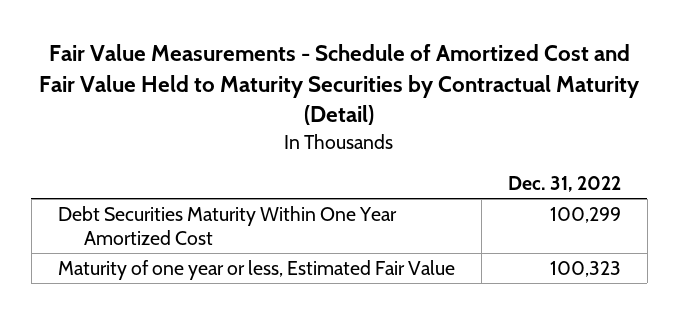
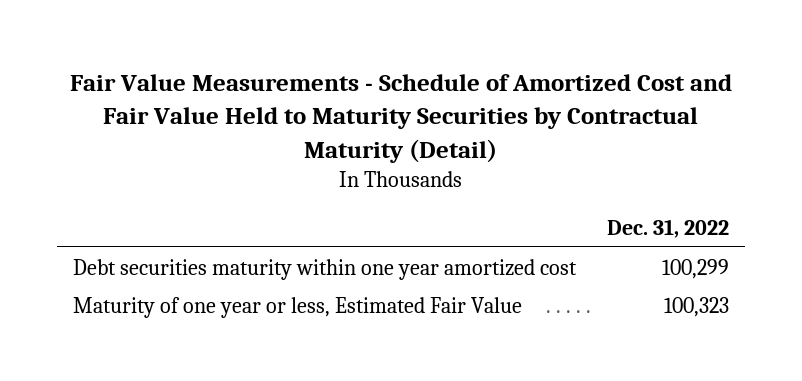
- Debt Securities Maturity Within One Year Amortized Cost | 100,299
+ Debt securities maturity within one year amortized cost | 100,299

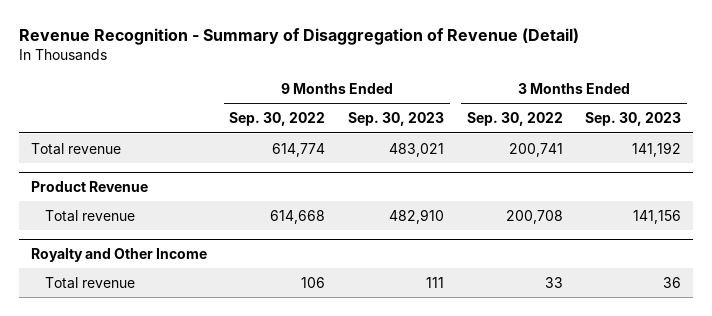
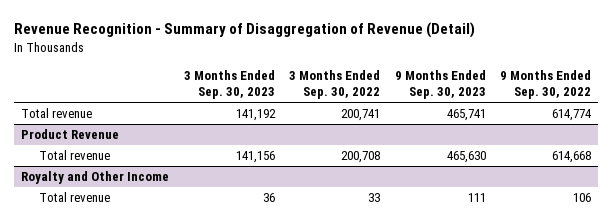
- | 9 Months Ended Sep. 30, 2022 | 9 Months Ended Sep. 30, 2023 | 3 Months Ended Sep. 30, 2022 | 3 Months Ended Sep. 30, 2023
+ | 3 Months Ended Sep. 30, 2023 | 3 Months Ended Sep. 30, 2022 | 9 Months Ended Sep. 30, 2023 | 9 Months Ended Sep. 30, 2022
- Total revenue | 614,774 | 483,021 | 200,741 | 141,192
+ Total revenue | 141,192 | 200,741 | 465,741 | 614,774
@ Product Revenue
- Total revenue | 614,668 | 482,910 | 200,708 | 141,156
+ Total revenue | 141,156 | 200,708 | 465,630 | 614,668

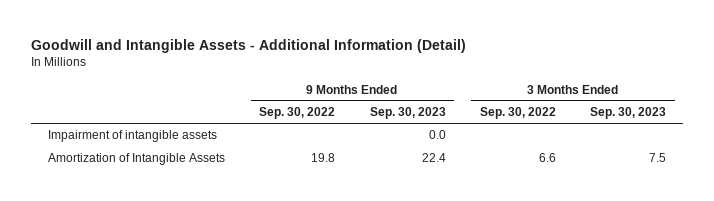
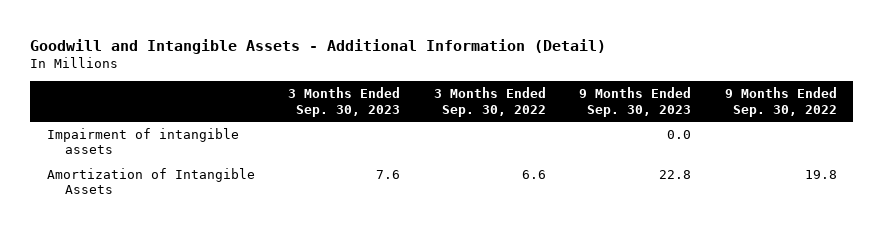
- | 9 Months Ended Sep. 30, 2022 | 9 Months Ended Sep. 30, 2023 | 3 Months Ended Sep. 30, 2022 | 3 Months Ended Sep. 30, 2023
+ | 3 Months Ended Sep. 30, 2023 | 3 Months Ended Sep. 30, 2022 | 9 Months Ended Sep. 30, 2023 | 9 Months Ended Sep. 30, 2022
- Amortization of Intangible Assets | 19.8 | 22.4 | 6.6 | 7.5
+ Amortization of Intangible Assets | 7.6 | 6.6 | 22.8 | 19.8

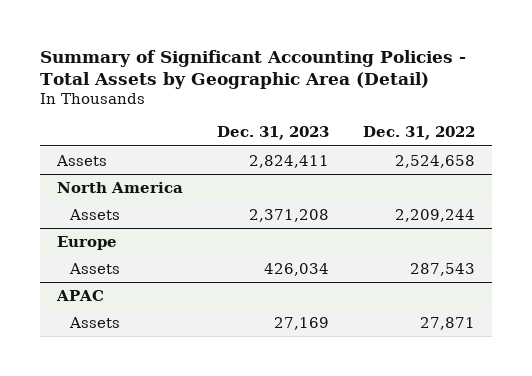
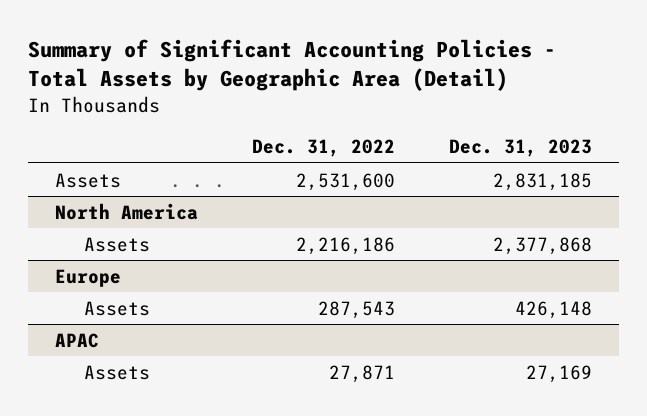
- | Dec. 31, 2023 | Dec. 31, 2022
+ | Dec. 31, 2022 | Dec. 31, 2023
- Assets | 2,824,411 | 2,524,658
+ Assets | 2,531,600 | 2,831,185
@ North America
- Assets | 2,371,208 | 2,209,244
+ Assets | 2,216,186 | 2,377,868
@ Europe
- Assets | 426,034 | 287,543
+ Assets | 287,543 | 426,148

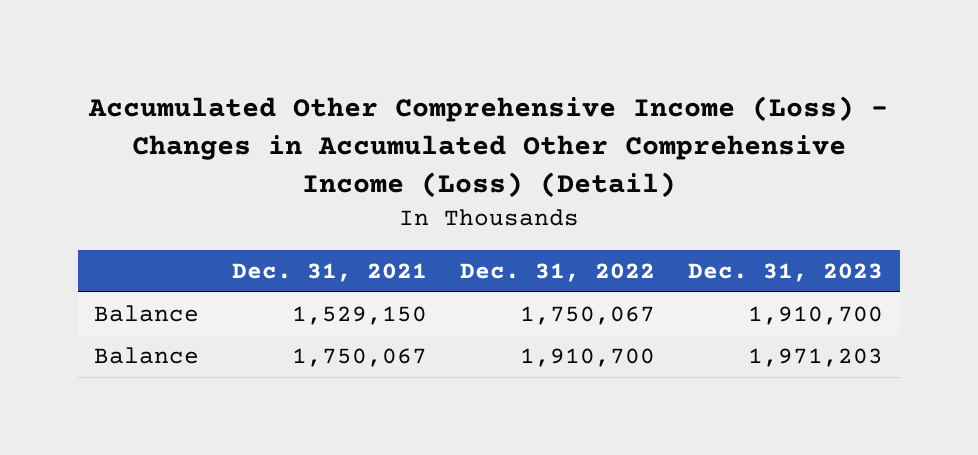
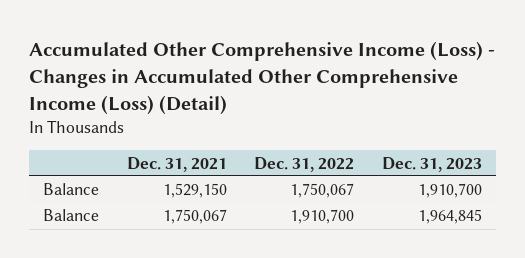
- Balance | 1,750,067 | 1,910,700 | 1,971,203
+ Balance | 1,750,067 | 1,910,700 | 1,964,845

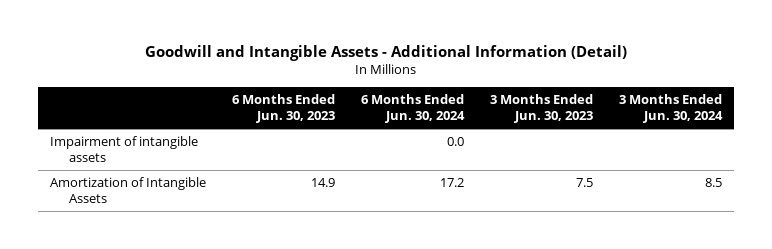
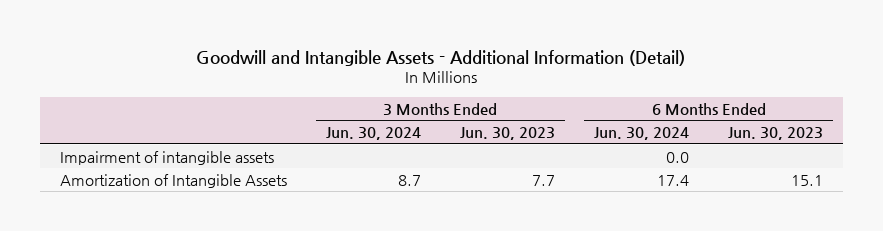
- | 6 Months Ended Jun. 30, 2023 | 6 Months Ended Jun. 30, 2024 | 3 Months Ended Jun. 30, 2023 | 3 Months Ended Jun. 30, 2024
+ | 3 Months Ended Jun. 30, 2024 | 3 Months Ended Jun. 30, 2023 | 6 Months Ended Jun. 30, 2024 | 6 Months Ended Jun. 30, 2023
- Amortization of Intangible Assets | 14.9 | 17.2 | 7.5 | 8.5
+ Amortization of Intangible Assets | 8.7 | 7.7 | 17.4 | 15.1

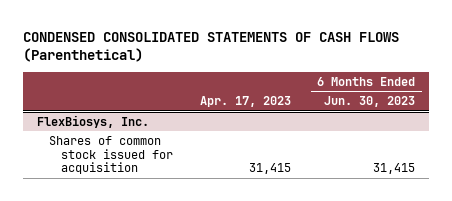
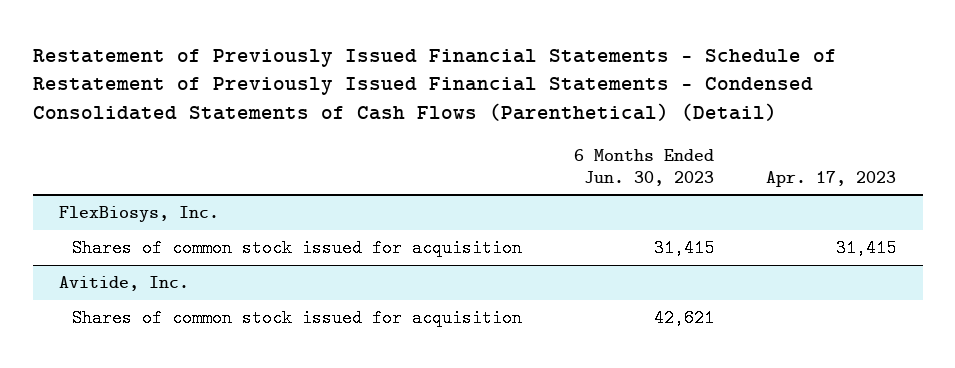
- CONDENSED CONSOLIDATED STATEMENTS OF CASH FLOWS (Parenthetical)
+ Restatement of Previously Issued Financial Statements - Schedule of Restatement of Previously Issued Financial Statements - Condensed Consolidated Statements of Cash Flows (Parenthetical) (Detail)
- | Apr. 17, 2023 | 6 Months Ended Jun. 30, 2023
+ | 6 Months Ended Jun. 30, 2023 | Apr. 17, 2023
+ Avitide, Inc.
+ Shares of common stock issued for acquisition | 42,621 |

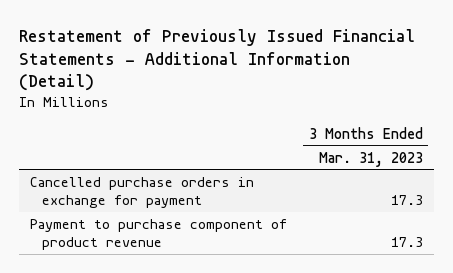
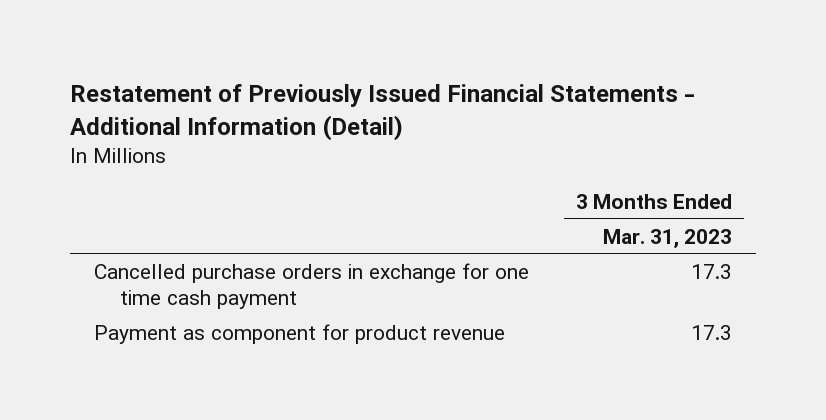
- Cancelled purchase orders in exchange for payment | 17.3
- Payment to purchase component of product revenue | 17.3
+ Cancelled purchase orders in exchange for one time cash payment | 17.3
+ Payment as component for product revenue | 17.3

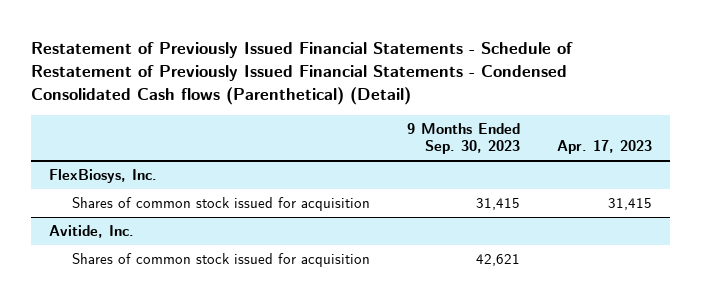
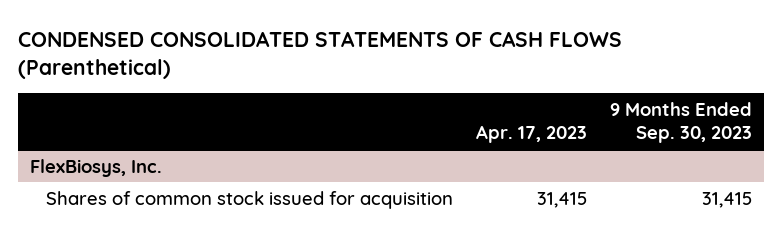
- Restatement of Previously Issued Financial Statements - Schedule of Restatement of Previously Issued Financial Statements - Condensed Consolidated Cash flows (Parenthetical) (Detail)
+ CONDENSED CONSOLIDATED STATEMENTS OF CASH FLOWS (Parenthetical)
- | 9 Months Ended Sep. 30, 2023 | Apr. 17, 2023
+ | Apr. 17, 2023 | 9 Months Ended Sep. 30, 2023
- Avitide, Inc.
- Shares of common stock issued for acquisition | 42,621 |

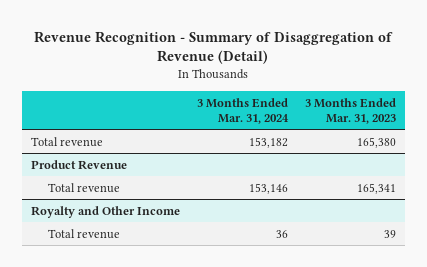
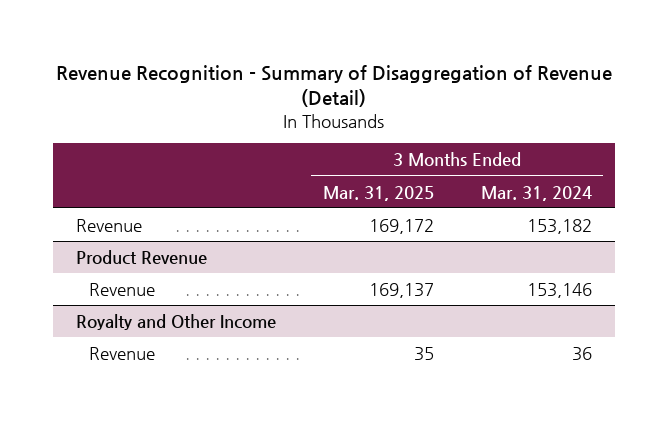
- | 3 Months Ended Mar. 31, 2024 | 3 Months Ended Mar. 31, 2023
+ | 3 Months Ended Mar. 31, 2025 | 3 Months Ended Mar. 31, 2024
- Total revenue | 153,182 | 165,380
+ Revenue | 169,172 | 153,182
@ Product Revenue
- Total revenue | 153,146 | 165,341
+ Revenue | 169,137 | 153,146
@ Royalty and Other Income
- Total revenue | 36 | 39
+ Revenue | 35 | 36

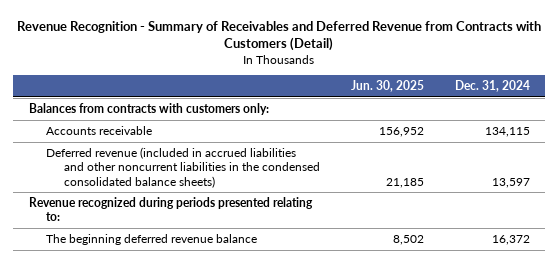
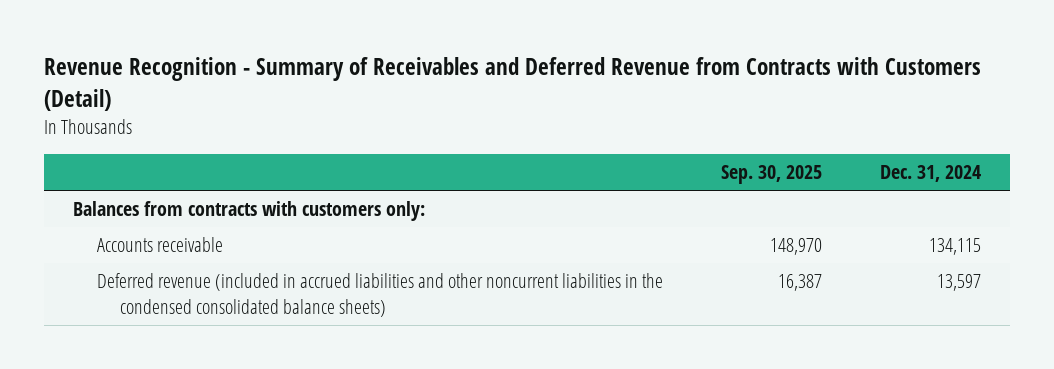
- | Jun. 30, 2025 | Dec. 31, 2024
+ | Sep. 30, 2025 | Dec. 31, 2024
- Revenue recognized during periods presented relating to:
- The beginning deferred revenue balance | 8,502 | 16,372

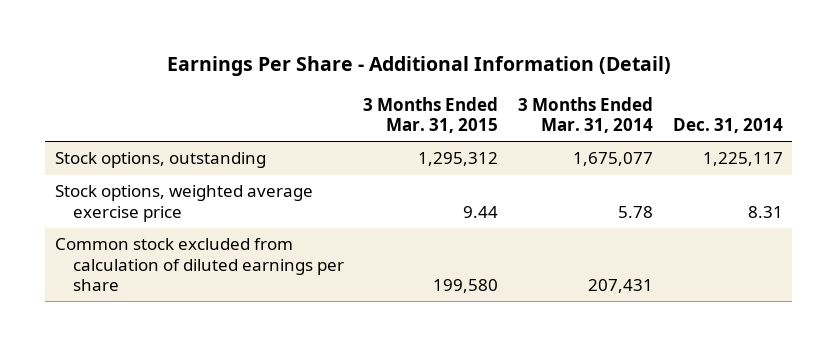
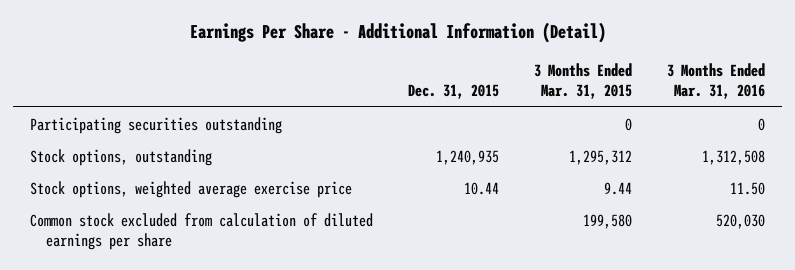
- | 3 Months Ended Mar. 31, 2015 | 3 Months Ended Mar. 31, 2014 | Dec. 31, 2014
+ | Dec. 31, 2015 | 3 Months Ended Mar. 31, 2015 | 3 Months Ended Mar. 31, 2016
+ Participating securities outstanding | | 0 | 0

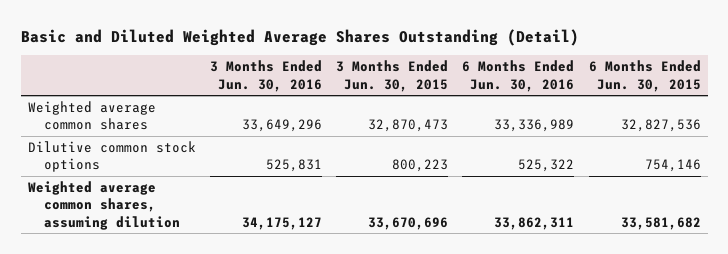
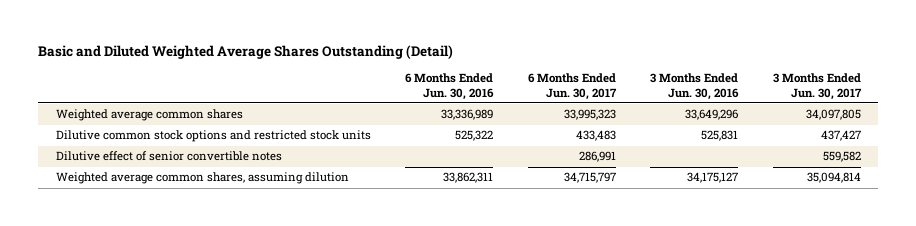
- | 3 Months Ended Jun. 30, 2016 | 3 Months Ended Jun. 30, 2015 | 6 Months Ended Jun. 30, 2016 | 6 Months Ended Jun. 30, 2015
+ | 6 Months Ended Jun. 30, 2016 | 6 Months Ended Jun. 30, 2017 | 3 Months Ended Jun. 30, 2016 | 3 Months Ended Jun. 30, 2017
- Dilutive common stock options | 525,831 | 800,223 | 525,322 | 754,146
+ Dilutive common stock options and restricted stock units | 525,322 | 433,483 | 525,831 | 437,427
+ Dilutive effect of senior convertible notes | | 286,991 | | 559,582

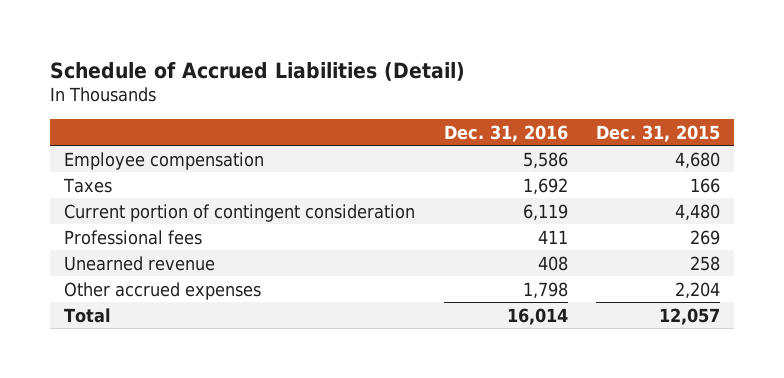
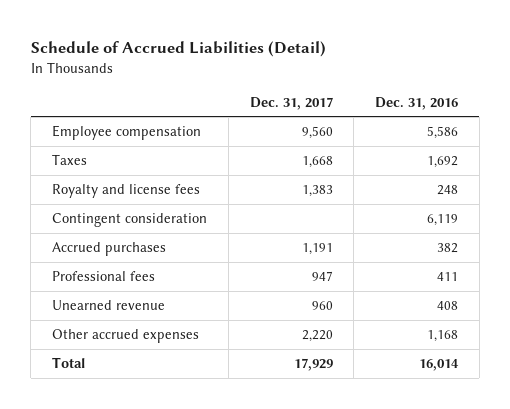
- | Dec. 31, 2016 | Dec. 31, 2015
+ | Dec. 31, 2017 | Dec. 31, 2016
- Current portion of contingent consideration | 6,119 | 4,480
+ Royalty and license fees | 1,383 | 248
+ Contingent consideration | | 6,119
+ Accrued purchases | 1,191 | 382
- Other accrued expenses | 1,798 | 2,204
+ Other accrued expenses | 2,220 | 1,168

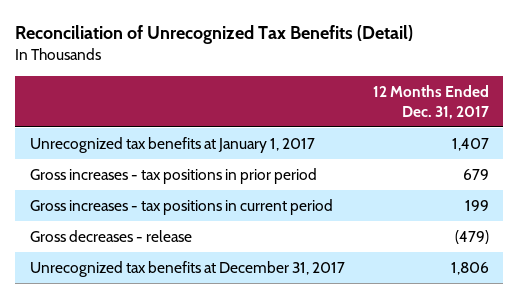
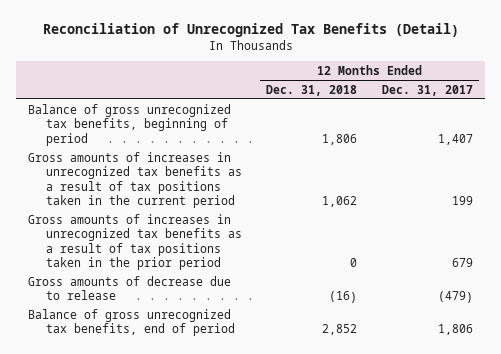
- | 12 Months Ended Dec. 31, 2017
+ | 12 Months Ended Dec. 31, 2018 | 12 Months Ended Dec. 31, 2017
- Unrecognized tax benefits at January 1, 2017 | 1,407
- Gross increases - tax positions in prior period | 679
- Gross increases - tax positions in current period | 199
- Gross decreases - release | (479)
- Unrecognized tax benefits at December 31, 2017 | 1,806
+ Balance of gross unrecognized tax benefits, beginning of period | 1,806 | 1,407
+ Gross amounts of increases in unrecognized tax benefits as a result of tax positions taken in the current period | 1,062 | 199
+ Gross amounts of increases in unrecognized tax benefits as a result of tax positions taken in the prior period | 0 | 679
+ Gross amounts of decrease due to release | (16) | (479)
+ Balance of gross unrecognized tax benefits, end of period | 2,852 | 1,806

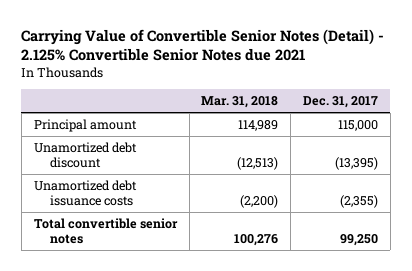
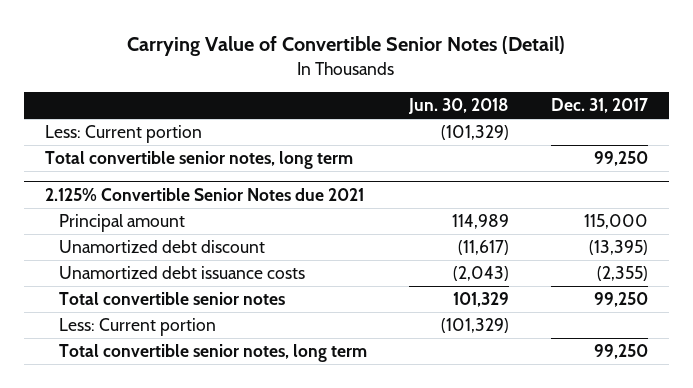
- Carrying Value of Convertible Senior Notes (Detail) - 2.125% Convertible Senior Notes due 2021
+ Carrying Value of Convertible Senior Notes (Detail)
- | Mar. 31, 2018 | Dec. 31, 2017
+ | Jun. 30, 2018 | Dec. 31, 2017
+ Less: Current portion | (101,329) |
+ Total convertible senior notes, long term | | 99,250
+ 2.125% Convertible Senior Notes due 2021
+ Less: Current portion | (101,329) |
+ Total convertible senior notes, long term | | 99,250

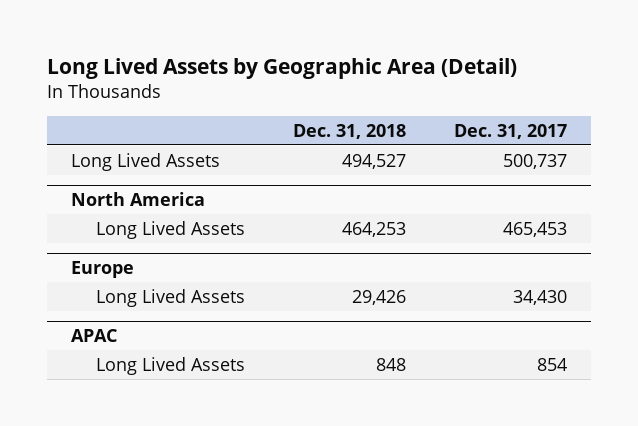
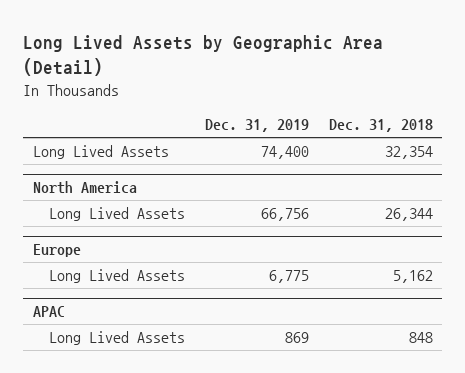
- | Dec. 31, 2018 | Dec. 31, 2017
+ | Dec. 31, 2019 | Dec. 31, 2018
- Long Lived Assets | 494,527 | 500,737
+ Long Lived Assets | 74,400 | 32,354
@ North America
- Long Lived Assets | 464,253 | 465,453
+ Long Lived Assets | 66,756 | 26,344
@ Europe
- Long Lived Assets | 29,426 | 34,430
+ Long Lived Assets | 6,775 | 5,162

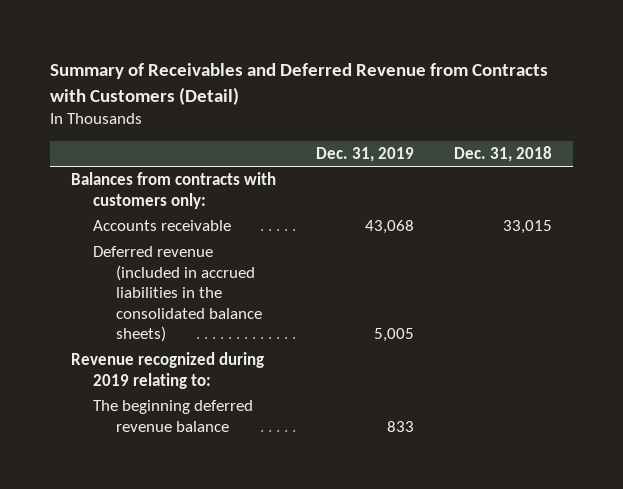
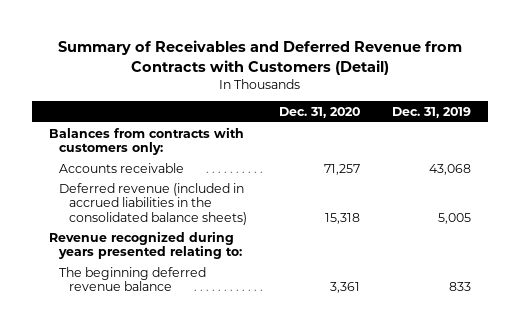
- | Dec. 31, 2019 | Dec. 31, 2018
+ | Dec. 31, 2020 | Dec. 31, 2019
- Revenue recognized during 2019 relating to:
+ Revenue recognized during years presented relating to:

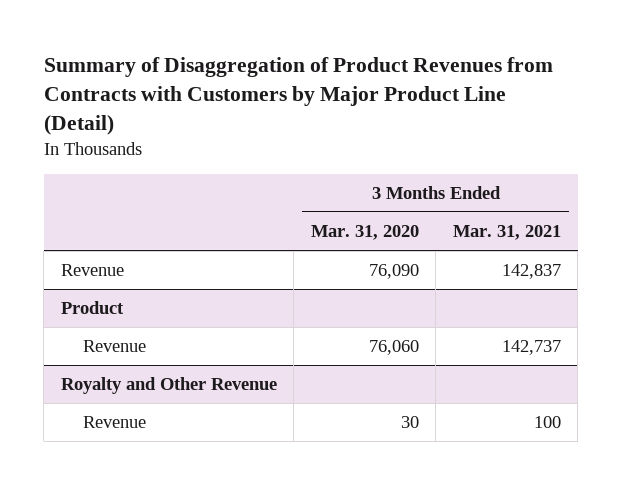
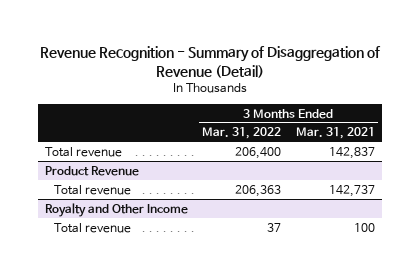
- Summary of Disaggregation of Product Revenues from Contracts with Customers by Major Product Line (Detail)
+ Revenue Recognition - Summary of Disaggregation of Revenue (Detail)
- | 3 Months Ended Mar. 31, 2020 | 3 Months Ended Mar. 31, 2021
+ | 3 Months Ended Mar. 31, 2022 | 3 Months Ended Mar. 31, 2021
- Revenue | 76,090 | 142,837
- Product
- Revenue | 76,060 | 142,737
- Royalty and Other Revenue
- Revenue | 30 | 100
+ Total revenue | 206,400 | 142,837
+ Product Revenue
+ Total revenue | 206,363 | 142,737
+ Royalty and Other Income
+ Total revenue | 37 | 100

